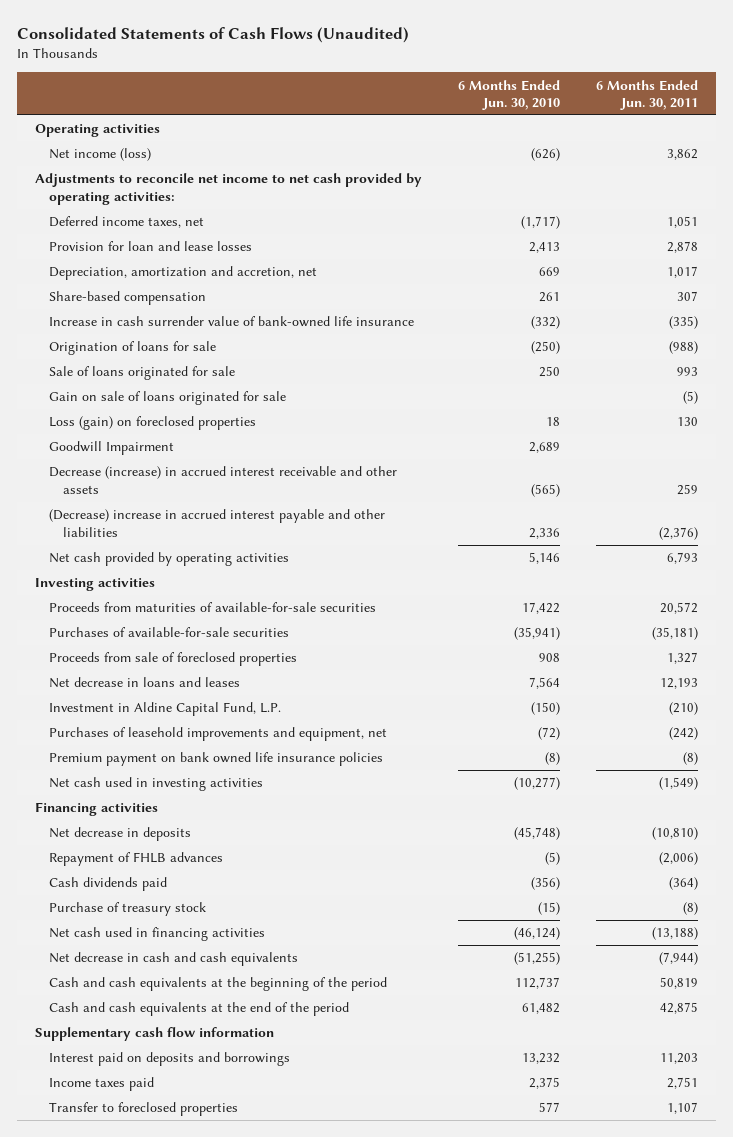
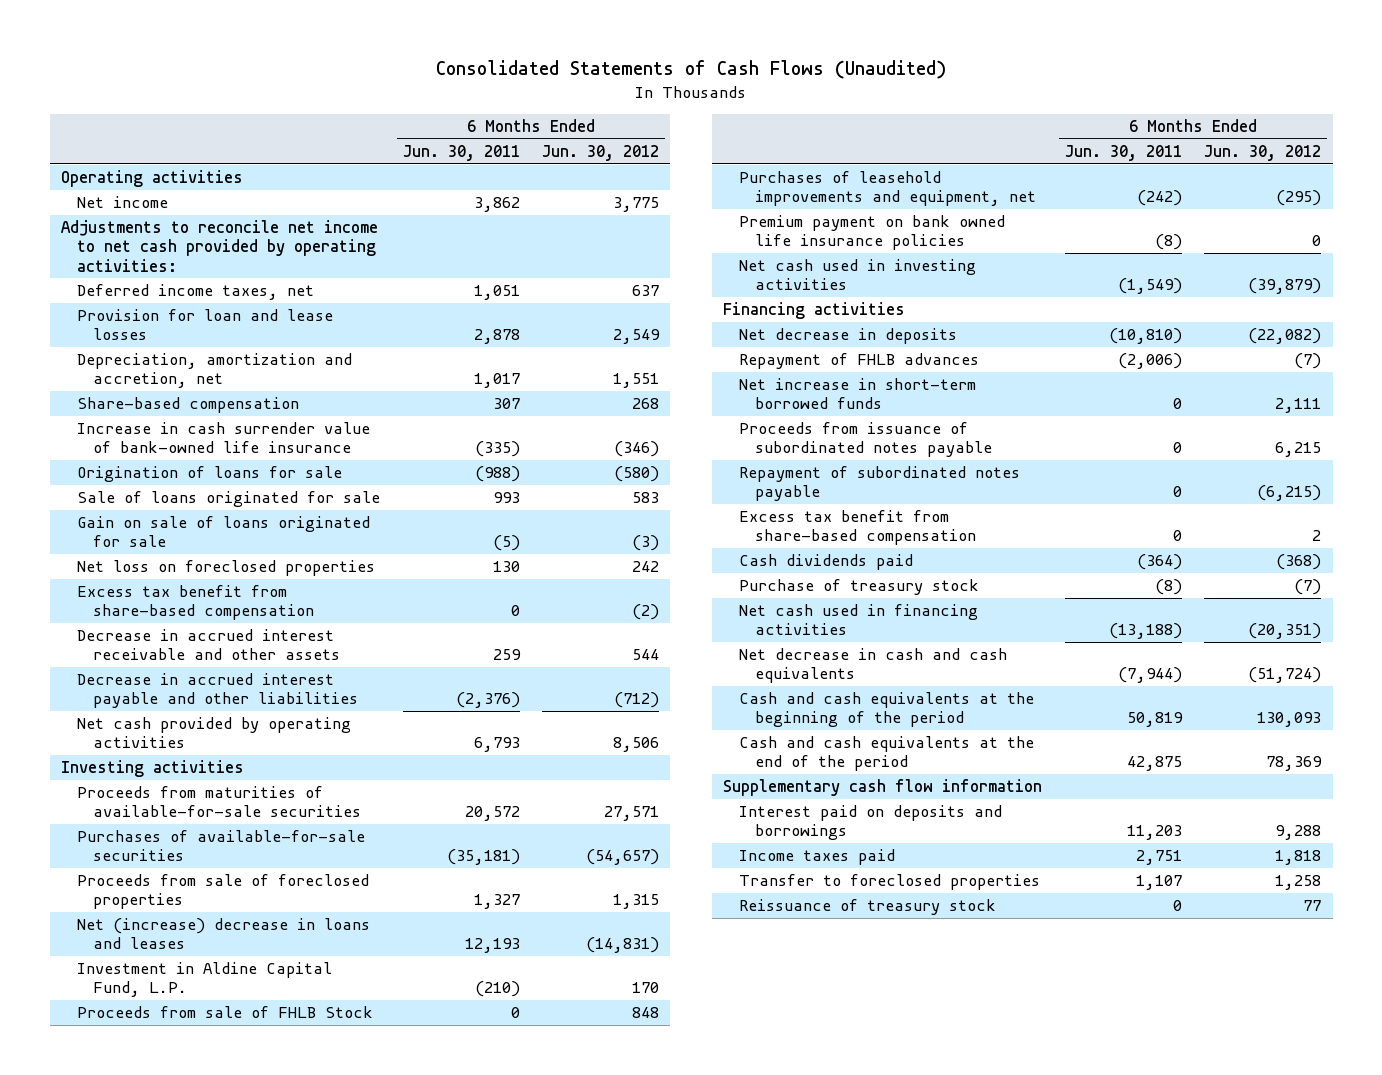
- | 6 Months Ended Jun. 30, 2010 | 6 Months Ended Jun. 30, 2011
+ | 6 Months Ended Jun. 30, 2011 | 6 Months Ended Jun. 30, 2012
- Net income (loss) | (626) | 3,862
+ Net income | 3,862 | 3,775
- Loss (gain) on foreclosed properties | 18 | 130
- Goodwill Impairment | 2,689 |
- Decrease (increase) in accrued interest receivable and other assets | (565) | 259
- (Decrease) increase in accrued interest payable and other liabilities | 2,336 | (2,376)
+ Net loss on foreclosed properties | 130 | 242
+ Excess tax benefit from share-based compensation | 0 | (2)
+ Decrease in accrued interest receivable and other assets | 259 | 544
+ Decrease in accrued interest payable and other liabilities | (2,376) | (712)
- Net decrease in loans and leases | 7,564 | 12,193
+ Net (increase) decrease in loans and leases | 12,193 | (14,831)
+ Proceeds from sale of FHLB Stock | 0 | 848
+ Net increase in short-term borrowed funds | 0 | 2,111
+ Proceeds from issuance of subordinated notes payable | 0 | 6,215
+ Repayment of subordinated notes payable | 0 | (6,215)
+ Excess tax benefit from share-based compensation | 0 | 2
+ Reissuance of treasury stock | 0 | 77

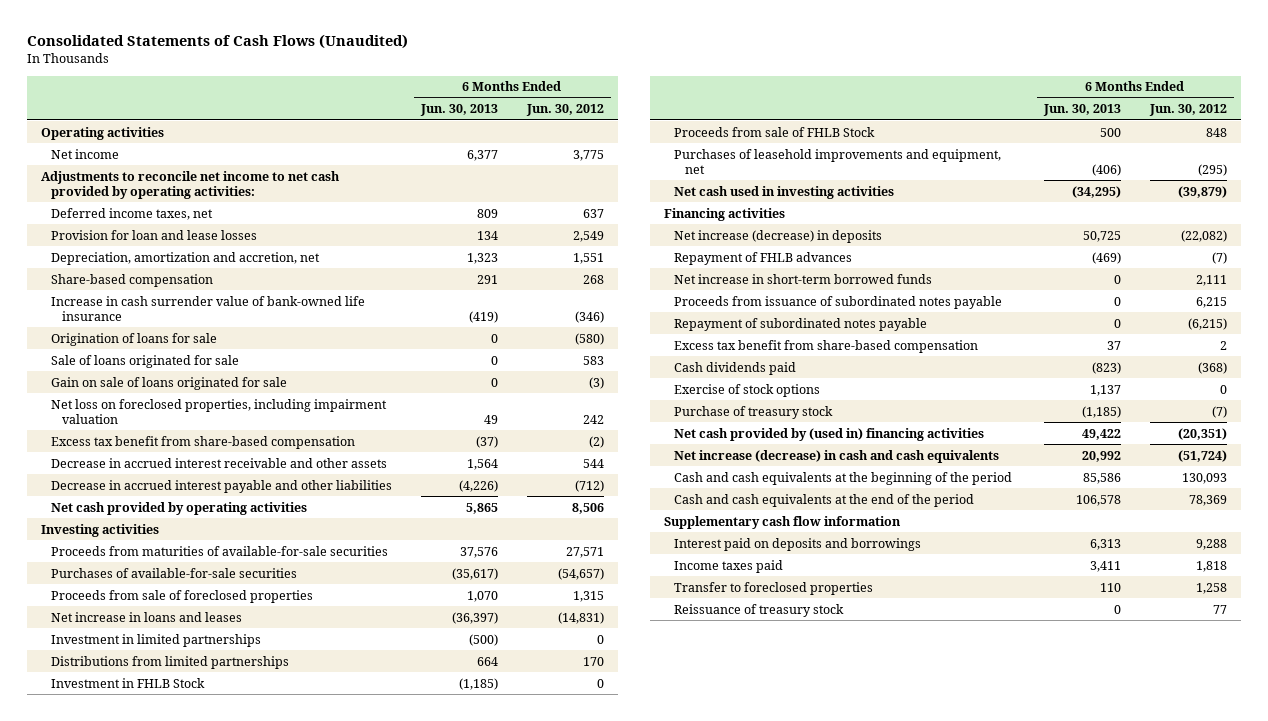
- | 6 Months Ended Jun. 30, 2011 | 6 Months Ended Jun. 30, 2012
+ | 6 Months Ended Jun. 30, 2013 | 6 Months Ended Jun. 30, 2012
- Net loss on foreclosed properties | 130 | 242
+ Net loss on foreclosed properties, including impairment valuation | 49 | 242
- Net (increase) decrease in loans and leases | 12,193 | (14,831)
- Investment in Aldine Capital Fund, L.P. | (210) | 170
+ Net increase in loans and leases | (36,397) | (14,831)
+ Investment in limited partnerships | (500) | 0
+ Distributions from limited partnerships | 664 | 170
+ Investment in FHLB Stock | (1,185) | 0
- Premium payment on bank owned life insurance policies | (8) | 0
- Net decrease in deposits | (10,810) | (22,082)
+ Net increase (decrease) in deposits | 50,725 | (22,082)
+ Exercise of stock options | 1,137 | 0
- Net cash used in financing activities | (13,188) | (20,351)
- Net decrease in cash and cash equivalents | (7,944) | (51,724)
+ Net cash provided by (used in) financing activities | 49,422 | (20,351)
+ Net increase (decrease) in cash and cash equivalents | 20,992 | (51,724)

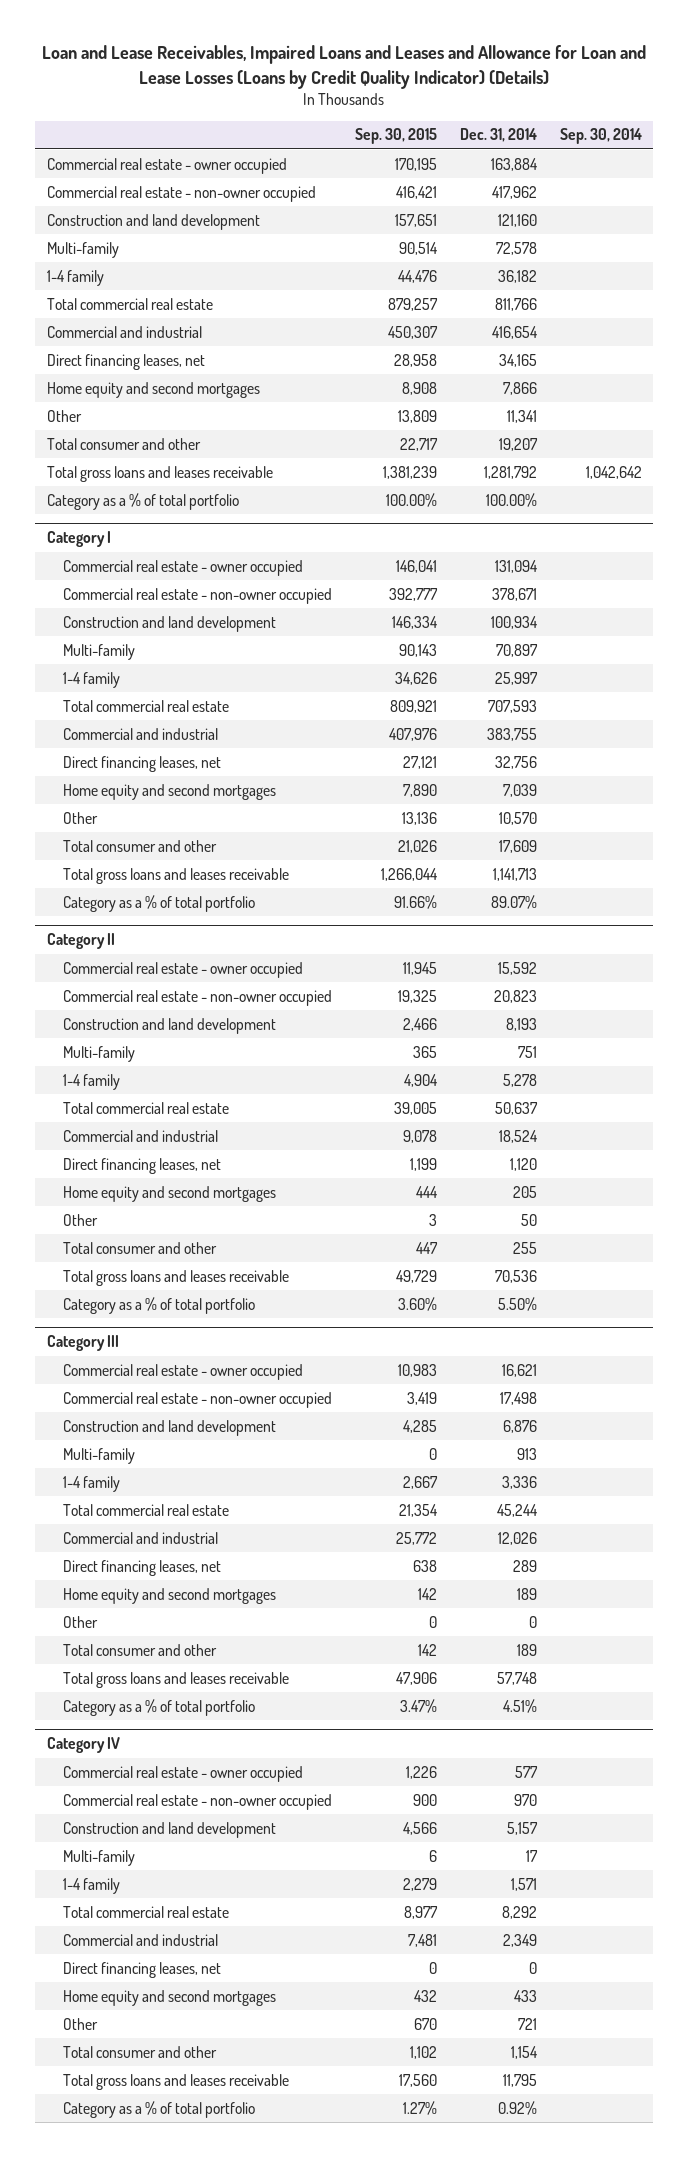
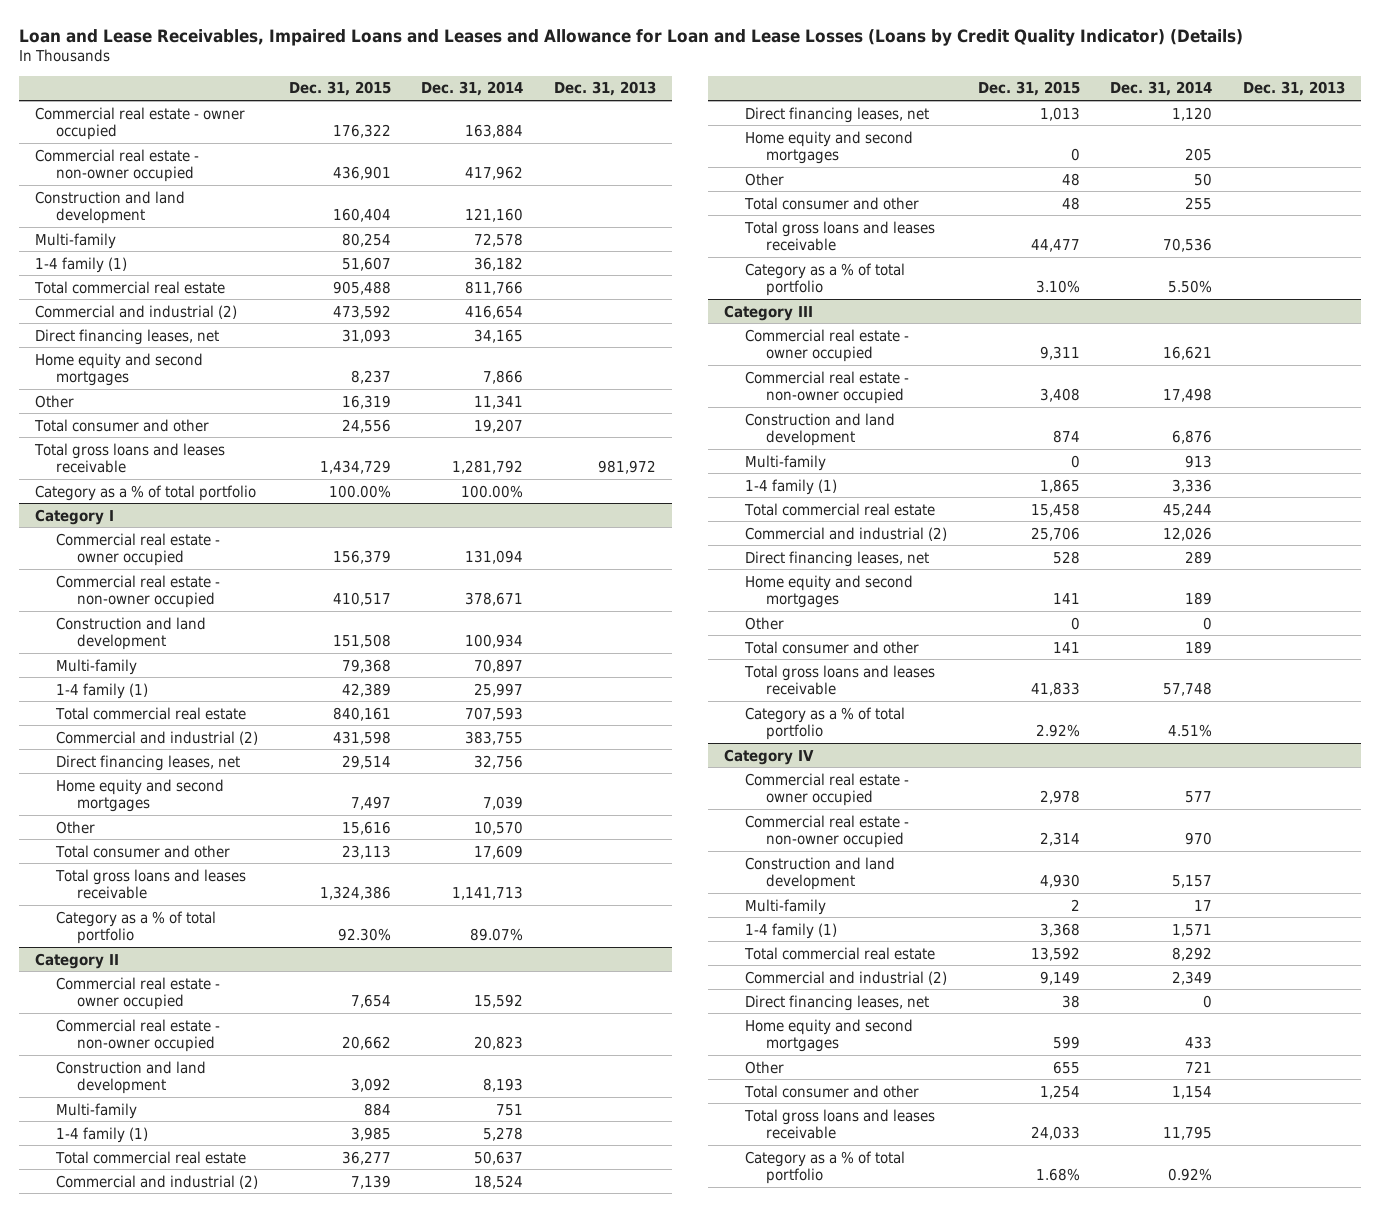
- | Sep. 30, 2015 | Dec. 31, 2014 | Sep. 30, 2014
+ | Dec. 31, 2015 | Dec. 31, 2014 | Dec. 31, 2013
- 1-4 family | 44,476 | 36,182 |
+ 1-4 family (1) | 51,607 | 36,182 |
- Commercial and industrial | 450,307 | 416,654 |
+ Commercial and industrial (2) | 473,592 | 416,654 |
@ Category I
- 1-4 family | 34,626 | 25,997 |
+ 1-4 family (1) | 42,389 | 25,997 |
- Commercial and industrial | 407,976 | 383,755 |
+ Commercial and industrial (2) | 431,598 | 383,755 |
@ Category II
- 1-4 family | 4,904 | 5,278 |
+ 1-4 family (1) | 3,985 | 5,278 |
- Commercial and industrial | 9,078 | 18,524 |
+ Commercial and industrial (2) | 7,139 | 18,524 |
@ Category III
- 1-4 family | 2,667 | 3,336 |
+ 1-4 family (1) | 1,865 | 3,336 |
- Commercial and industrial | 25,772 | 12,026 |
+ Commercial and industrial (2) | 25,706 | 12,026 |
@ Category IV
- 1-4 family | 2,279 | 1,571 |
+ 1-4 family (1) | 3,368 | 1,571 |
- Commercial and industrial | 7,481 | 2,349 |
+ Commercial and industrial (2) | 9,149 | 2,349 |

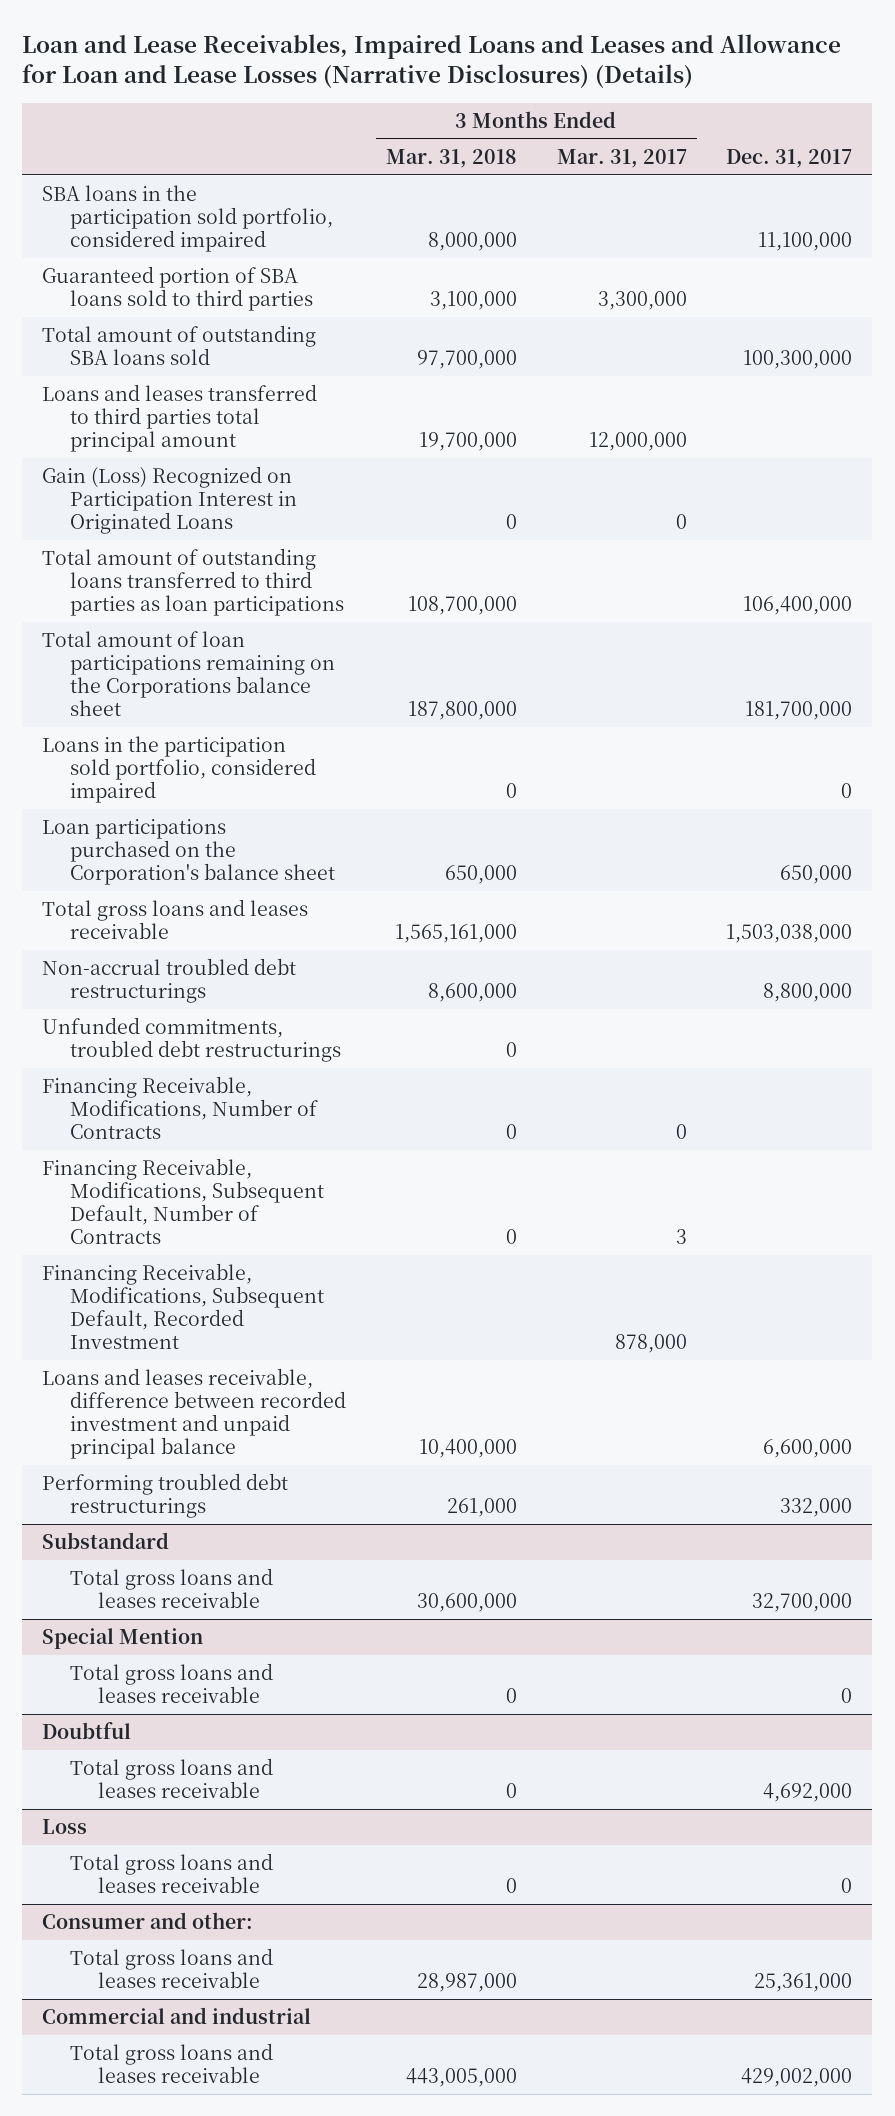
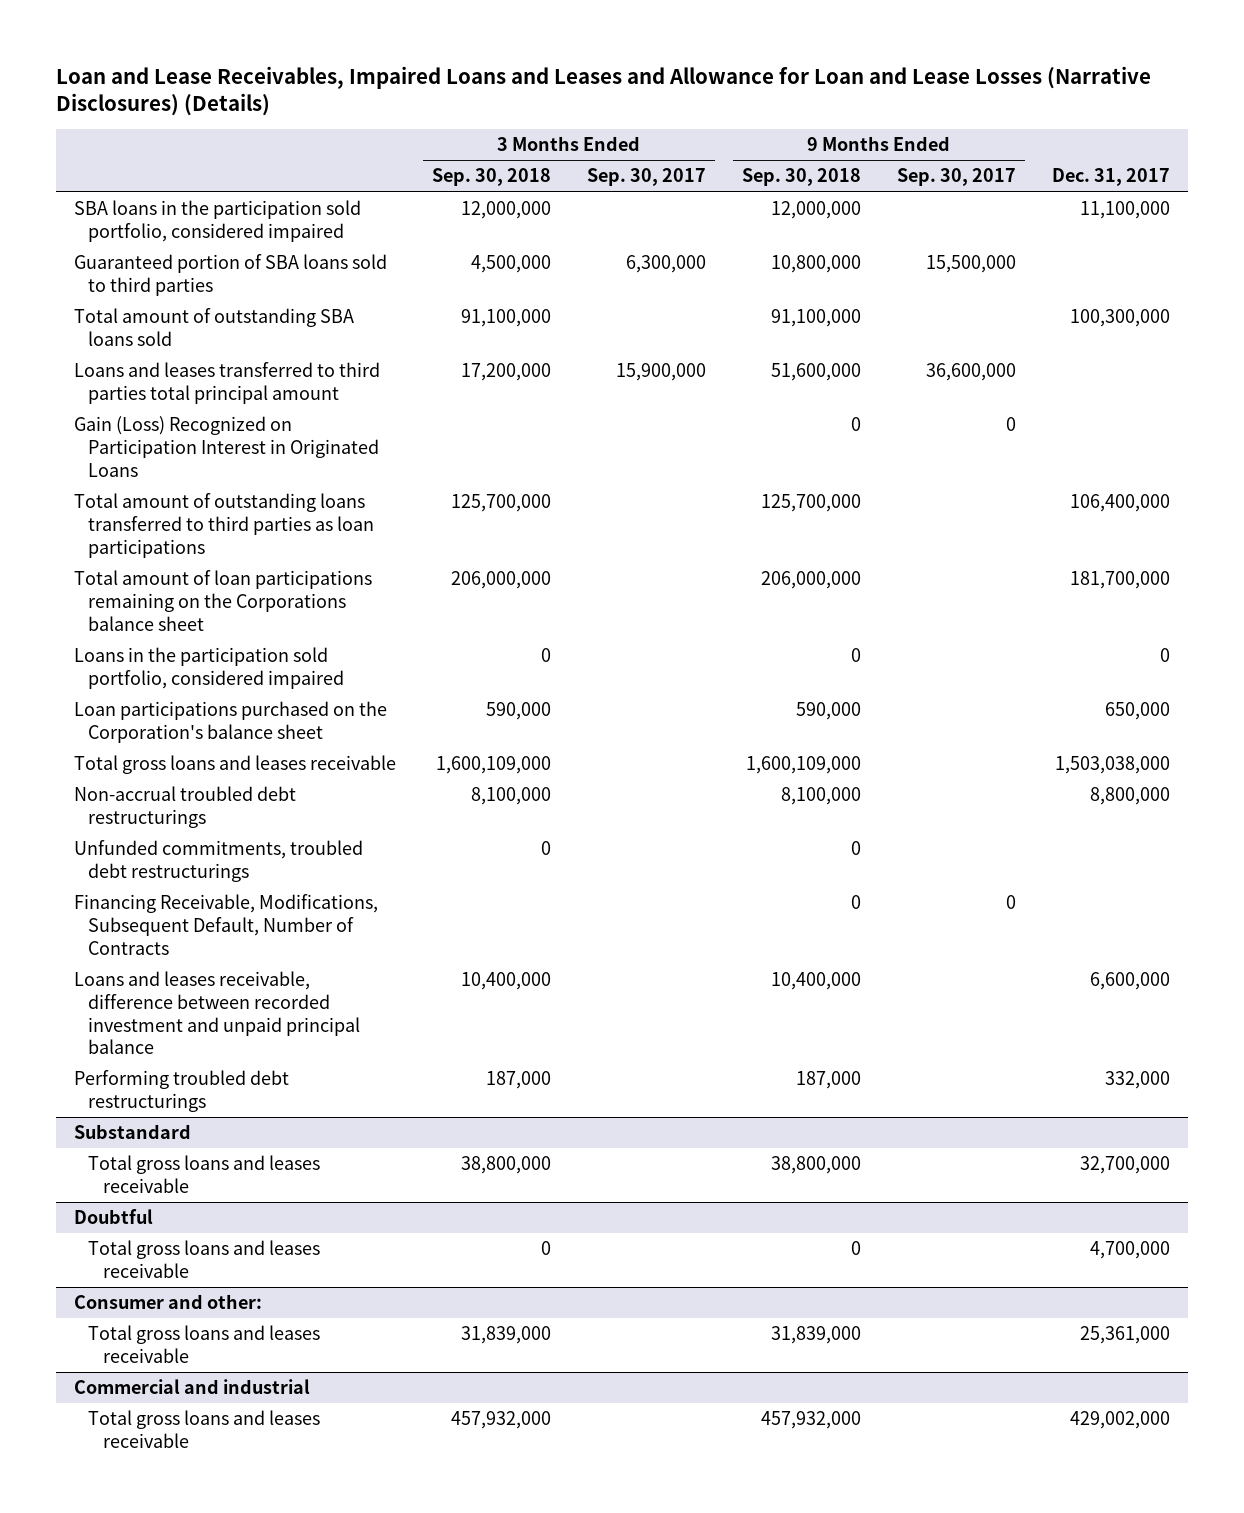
- | 3 Months Ended Mar. 31, 2018 | 3 Months Ended Mar. 31, 2017 | Dec. 31, 2017
+ | 3 Months Ended Sep. 30, 2018 | 3 Months Ended Sep. 30, 2017 | 9 Months Ended Sep. 30, 2018 | 9 Months Ended Sep. 30, 2017 | Dec. 31, 2017
- Financing Receivable, Modifications, Number of Contracts | 0 | 0 |
- Financing Receivable, Modifications, Subsequent Default, Recorded Investment | | 878,000 |
- Special Mention
- Total gross loans and leases receivable | 0 | | 0
@ Doubtful
- Total gross loans and leases receivable | 0 | | 4,692,000
- Loss
- Total gross loans and leases receivable | 0 | | 0
@ Doubtful
+ Total gross loans and leases receivable | 0 | | 0 | | 4,700,000

